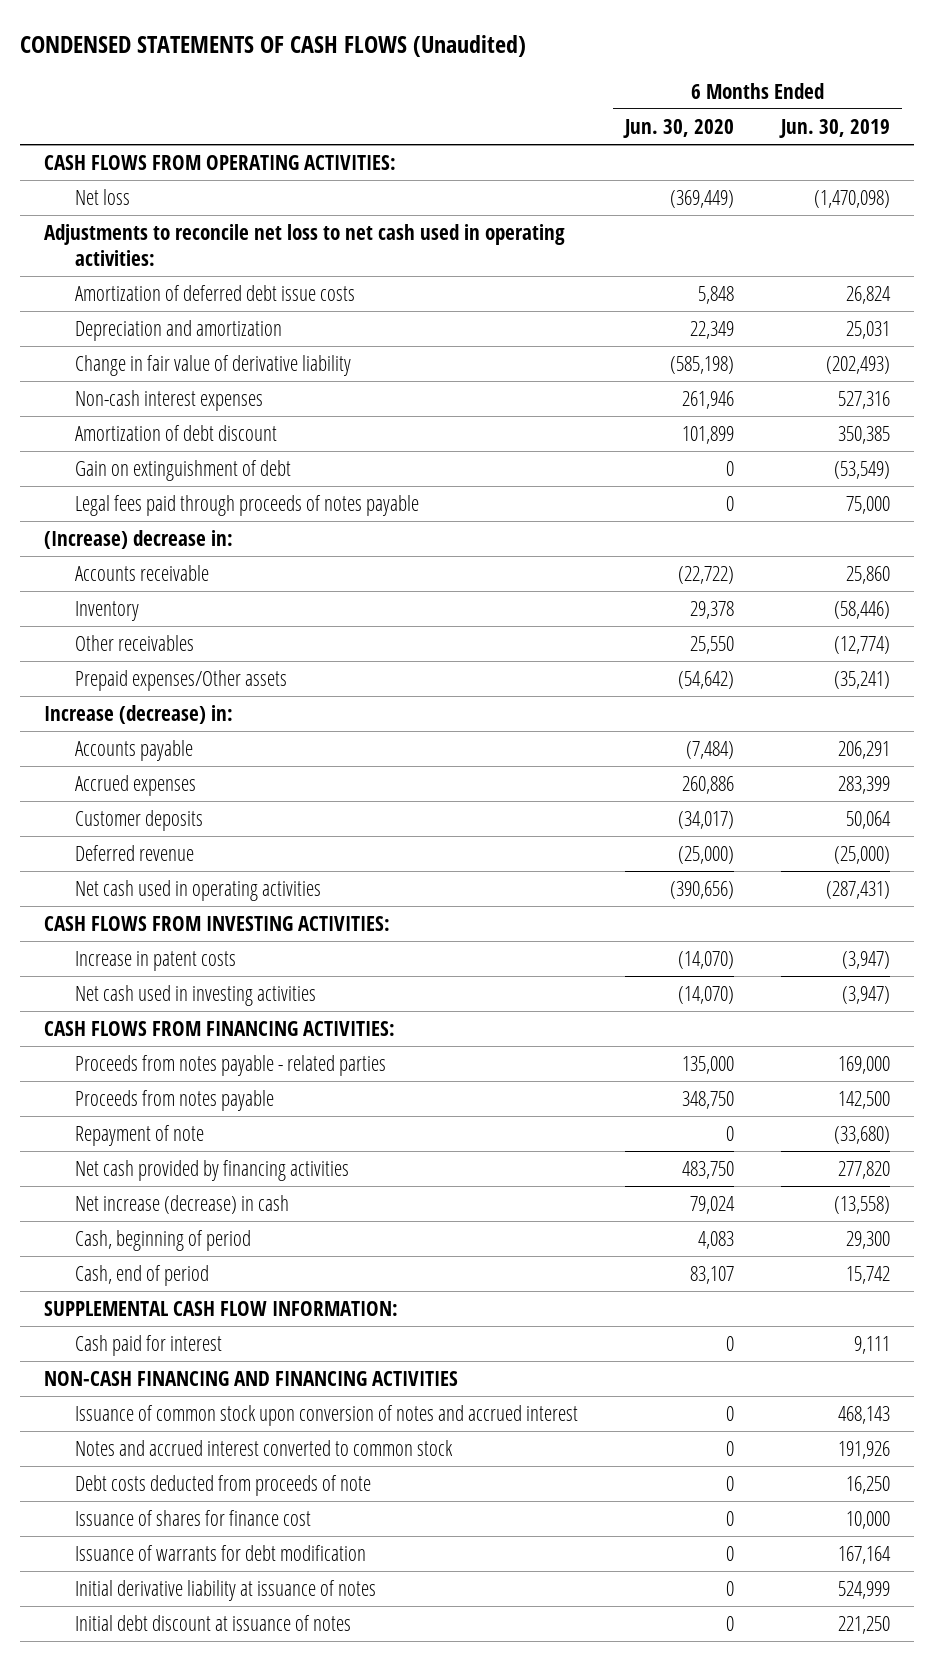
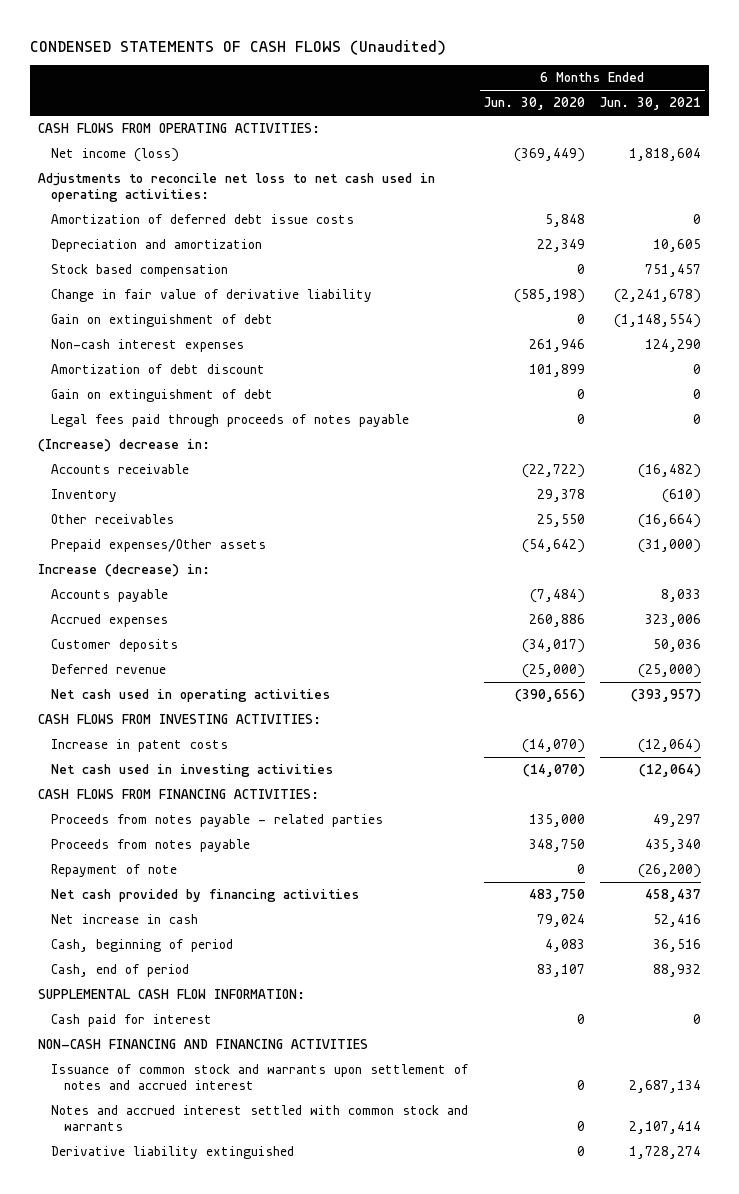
- | 6 Months Ended Jun. 30, 2020 | 6 Months Ended Jun. 30, 2019
+ | 6 Months Ended Jun. 30, 2020 | 6 Months Ended Jun. 30, 2021
- Net loss | (369,449) | (1,470,098)
+ Net income (loss) | (369,449) | 1,818,604
+ Stock based compensation | 0 | 751,457
+ Gain on extinguishment of debt | 0 | (1,148,554)
- Net increase (decrease) in cash | 79,024 | (13,558)
+ Net increase in cash | 79,024 | 52,416
- Issuance of common stock upon conversion of notes and accrued interest | 0 | 468,143
- Notes and accrued interest converted to common stock | 0 | 191,926
- Debt costs deducted from proceeds of note | 0 | 16,250
- Issuance of shares for finance cost | 0 | 10,000
- Issuance of warrants for debt modification | 0 | 167,164
- Initial derivative liability at issuance of notes | 0 | 524,999
- Initial debt discount at issuance of notes | 0 | 221,250
+ Issuance of common stock and warrants upon settlement of notes and accrued interest | 0 | 2,687,134
+ Notes and accrued interest settled with common stock and warrants | 0 | 2,107,414
+ Derivative liability extinguished | 0 | 1,728,274

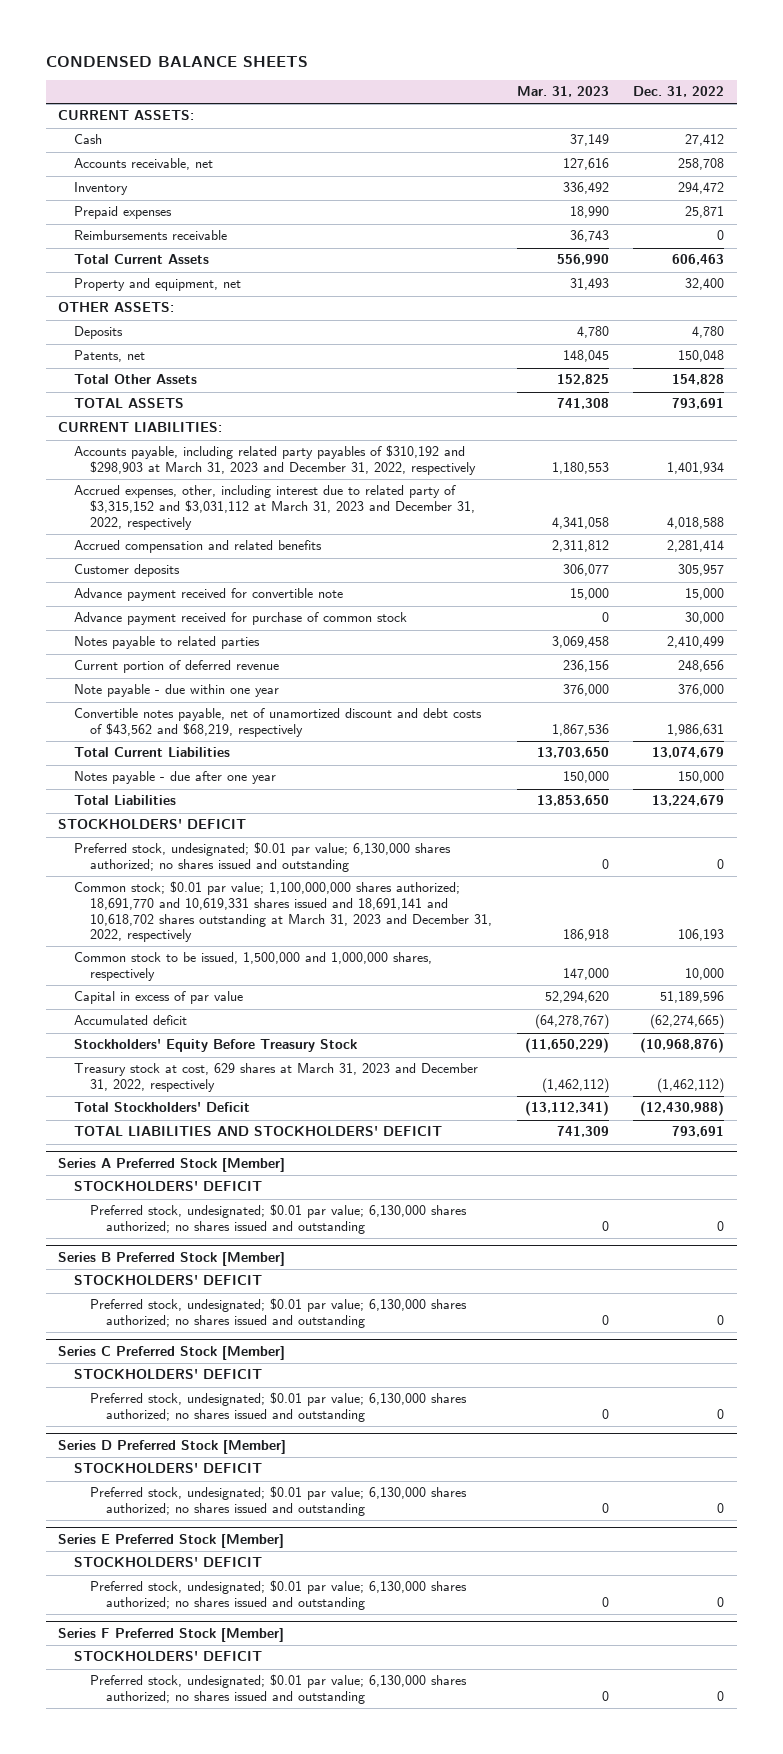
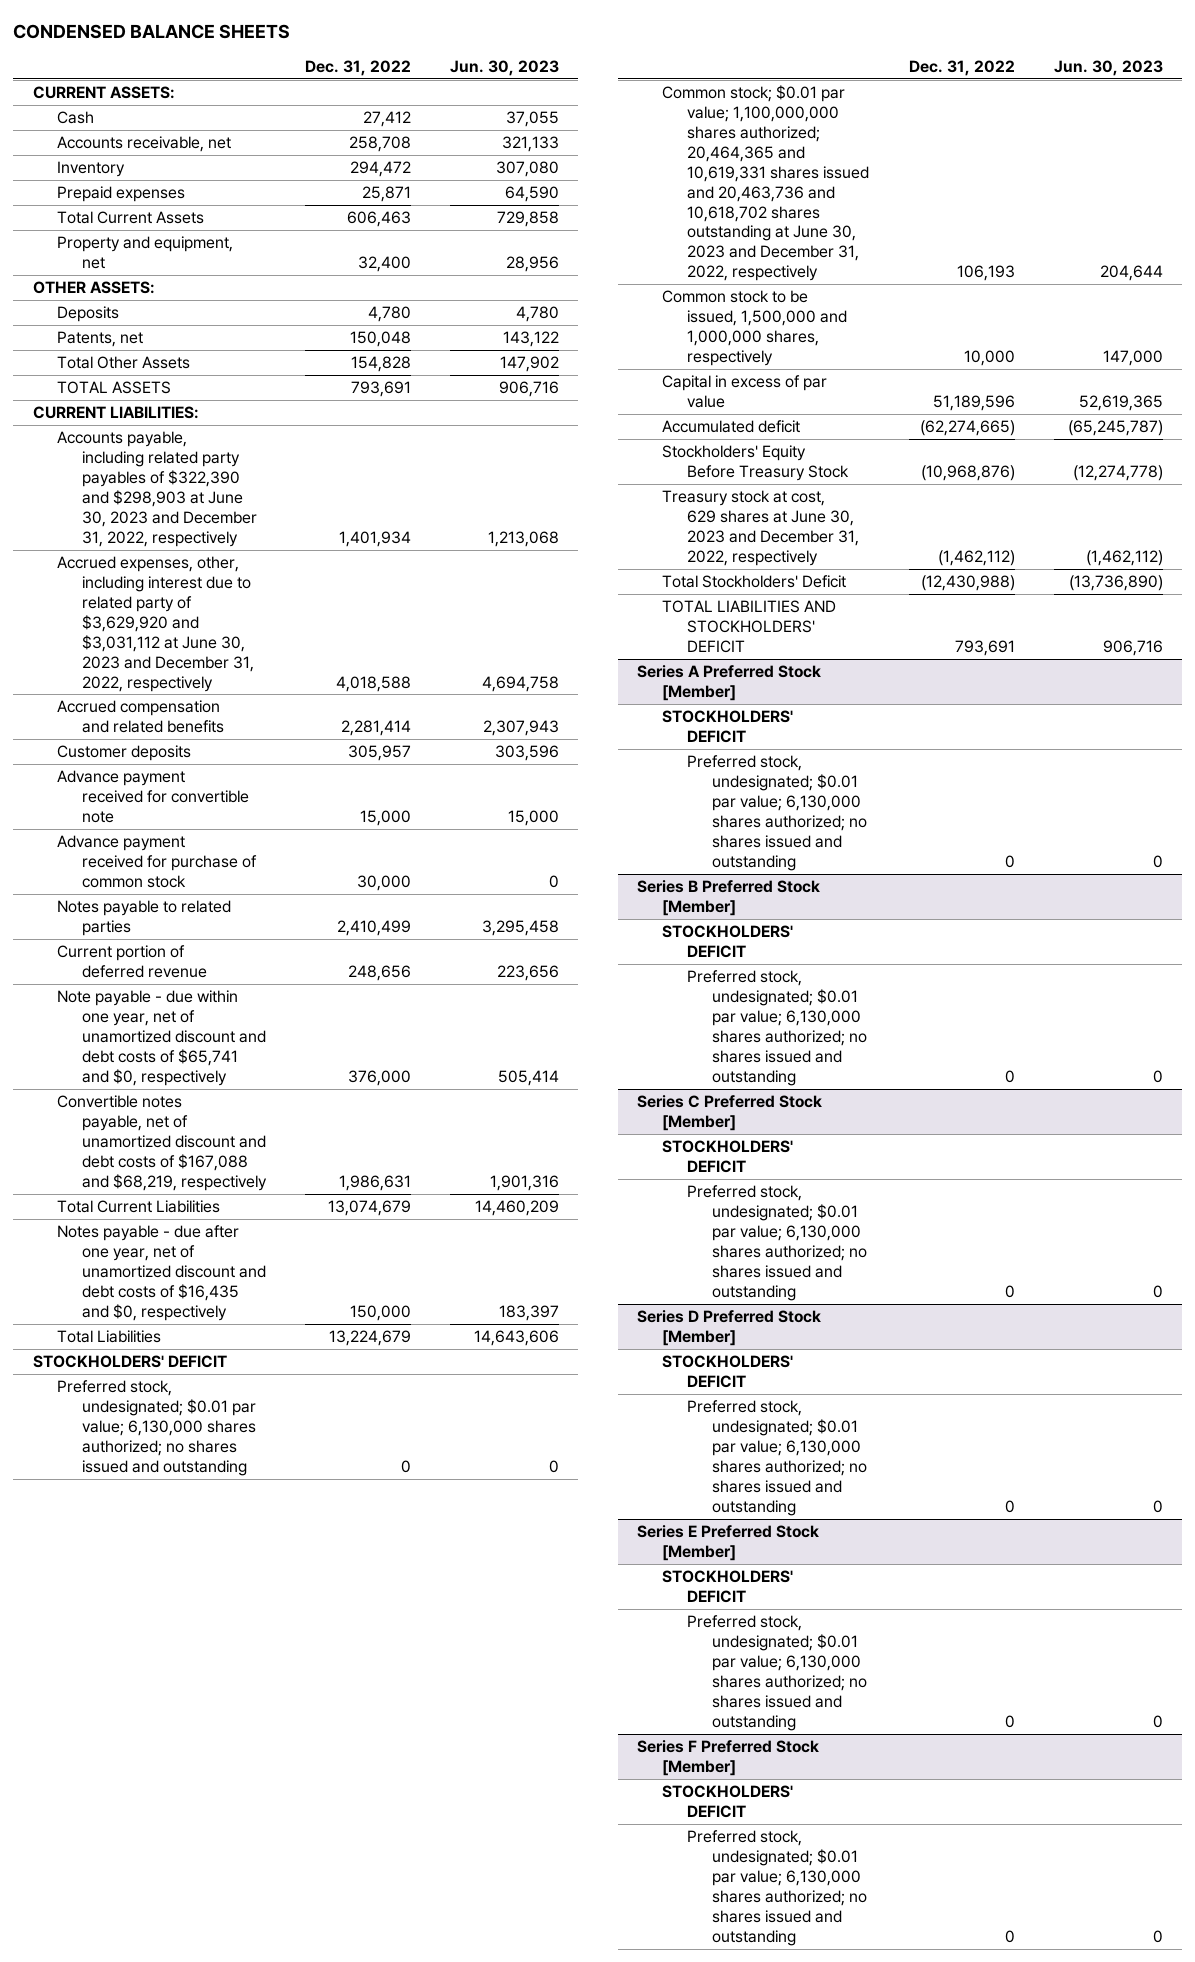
- | Mar. 31, 2023 | Dec. 31, 2022
+ | Dec. 31, 2022 | Jun. 30, 2023
- Reimbursements receivable | 36,743 | 0
- Accounts payable, including related party payables of $310,192 and $298,903 at March 31, 2023 and December 31, 2022, respectively | 1,180,553 | 1,401,934
- Accrued expenses, other, including interest due to related party of $3,315,152 and $3,031,112 at March 31, 2023 and December 31, 2022, respectively | 4,341,058 | 4,018,588
+ Accounts payable, including related party payables of $322,390 and $298,903 at June 30, 2023 and December 31, 2022, respectively | 1,401,934 | 1,213,068
+ Accrued expenses, other, including interest due to related party of $3,629,920 and $3,031,112 at June 30, 2023 and December 31, 2022, respectively | 4,018,588 | 4,694,758
- Note payable - due within one year | 376,000 | 376,000
- Convertible notes payable, net of unamortized discount and debt costs of $43,562 and $68,219, respectively | 1,867,536 | 1,986,631
+ Note payable - due within one year, net of unamortized discount and debt costs of $65,741 and $0, respectively | 376,000 | 505,414
+ Convertible notes payable, net of unamortized discount and debt costs of $167,088 and $68,219, respectively | 1,986,631 | 1,901,316
- Notes payable - due after one year | 150,000 | 150,000
+ Notes payable - due after one year, net of unamortized discount and debt costs of $16,435 and $0, respectively | 150,000 | 183,397
- Common stock; $0.01 par value; 1,100,000,000 shares authorized; 18,691,770 and 10,619,331 shares issued and 18,691,141 and 10,618,702 shares outstanding at March 31, 2023 and December 31, 2022, respectively | 186,918 | 106,193
+ Common stock; $0.01 par value; 1,100,000,000 shares authorized; 20,464,365 and 10,619,331 shares issued and 20,463,736 and 10,618,702 shares outstanding at June 30, 2023 and December 31, 2022, respectively | 106,193 | 204,644
- Treasury stock at cost, 629 shares at March 31, 2023 and December 31, 2022, respectively | (1,462,112) | (1,462,112)
+ Treasury stock at cost, 629 shares at June 30, 2023 and December 31, 2022, respectively | (1,462,112) | (1,462,112)

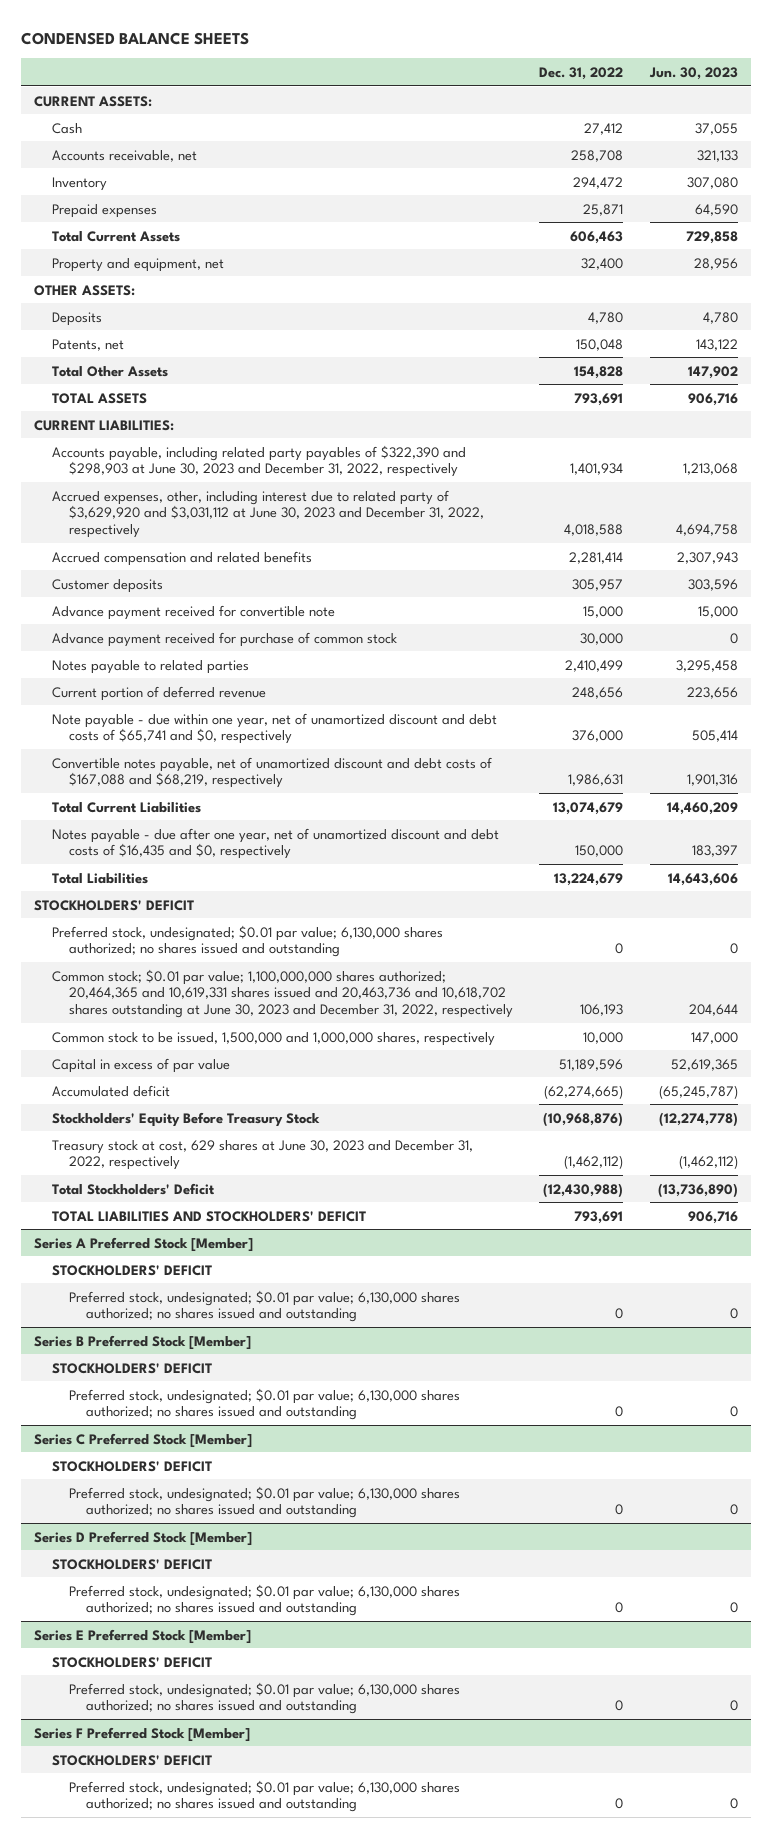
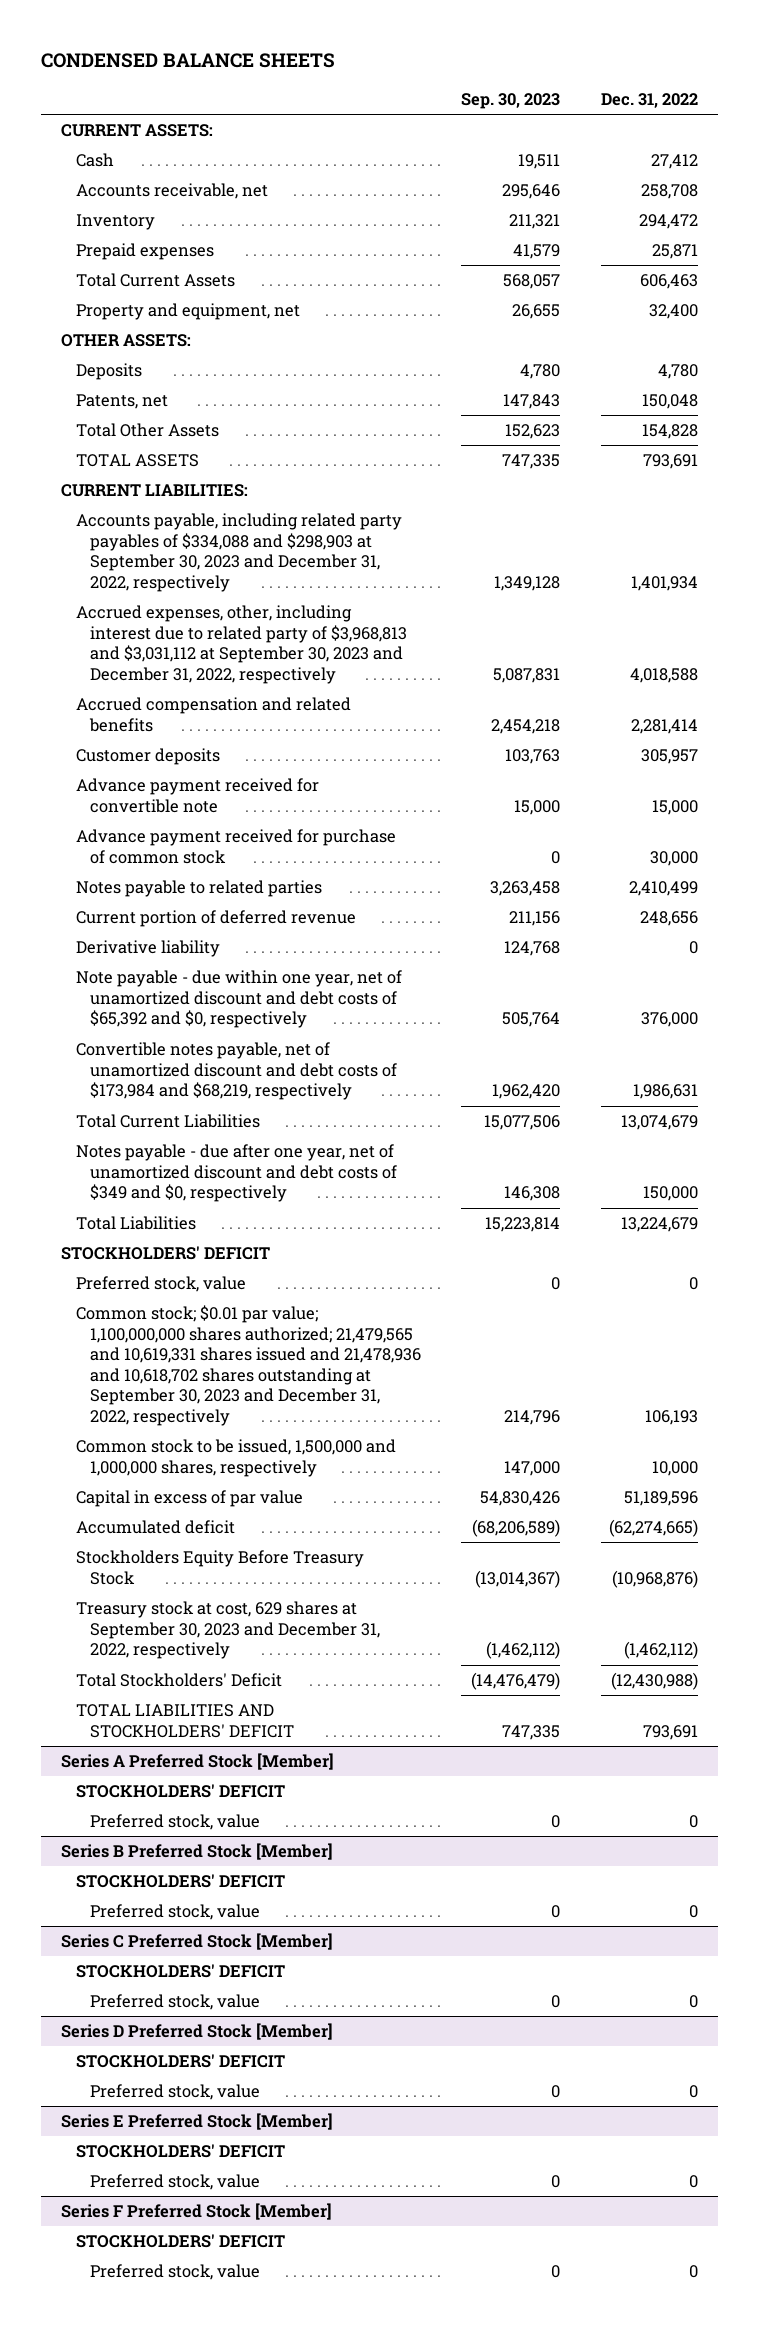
- | Dec. 31, 2022 | Jun. 30, 2023
+ | Sep. 30, 2023 | Dec. 31, 2022
- Accounts payable, including related party payables of $322,390 and $298,903 at June 30, 2023 and December 31, 2022, respectively | 1,401,934 | 1,213,068
- Accrued expenses, other, including interest due to related party of $3,629,920 and $3,031,112 at June 30, 2023 and December 31, 2022, respectively | 4,018,588 | 4,694,758
+ Accounts payable, including related party payables of $334,088 and $298,903 at September 30, 2023 and December 31, 2022, respectively | 1,349,128 | 1,401,934
+ Accrued expenses, other, including interest due to related party of $3,968,813 and $3,031,112 at September 30, 2023 and December 31, 2022, respectively | 5,087,831 | 4,018,588
- Note payable - due within one year, net of unamortized discount and debt costs of $65,741 and $0, respectively | 376,000 | 505,414
- Convertible notes payable, net of unamortized discount and debt costs of $167,088 and $68,219, respectively | 1,986,631 | 1,901,316
+ Derivative liability | 124,768 | 0
+ Note payable - due within one year, net of unamortized discount and debt costs of $65,392 and $0, respectively | 505,764 | 376,000
+ Convertible notes payable, net of unamortized discount and debt costs of $173,984 and $68,219, respectively | 1,962,420 | 1,986,631
- Notes payable - due after one year, net of unamortized discount and debt costs of $16,435 and $0, respectively | 150,000 | 183,397
+ Notes payable - due after one year, net of unamortized discount and debt costs of $349 and $0, respectively | 146,308 | 150,000
- Preferred stock, undesignated; $0.01 par value; 6,130,000 shares authorized; no shares issued and outstanding | 0 | 0
- Common stock; $0.01 par value; 1,100,000,000 shares authorized; 20,464,365 and 10,619,331 shares issued and 20,463,736 and 10,618,702 shares outstanding at June 30, 2023 and December 31, 2022, respectively | 106,193 | 204,644
+ Preferred stock, value | 0 | 0
+ Common stock; $0.01 par value; 1,100,000,000 shares authorized; 21,479,565 and 10,619,331 shares issued and 21,478,936 and 10,618,702 shares outstanding at September 30, 2023 and December 31, 2022, respectively | 214,796 | 106,193
- Stockholders' Equity Before Treasury Stock | (10,968,876) | (12,274,778)
- Treasury stock at cost, 629 shares at June 30, 2023 and December 31, 2022, respectively | (1,462,112) | (1,462,112)
+ Stockholders Equity Before Treasury Stock | (13,014,367) | (10,968,876)
+ Treasury stock at cost, 629 shares at September 30, 2023 and December 31, 2022, respectively | (1,462,112) | (1,462,112)
@ Series A Preferred Stock [Member]
- Preferred stock, undesignated; $0.01 par value; 6,130,000 shares authorized; no shares issued and outstanding | 0 | 0
+ Preferred stock, value | 0 | 0
@ Series B Preferred Stock [Member]
- Preferred stock, undesignated; $0.01 par value; 6,130,000 shares authorized; no shares issued and outstanding | 0 | 0
+ Preferred stock, value | 0 | 0
@ Series C Preferred Stock [Member]
- Preferred stock, undesignated; $0.01 par value; 6,130,000 shares authorized; no shares issued and outstanding | 0 | 0
+ Preferred stock, value | 0 | 0
@ Series D Preferred Stock [Member]
- Preferred stock, undesignated; $0.01 par value; 6,130,000 shares authorized; no shares issued and outstanding | 0 | 0
+ Preferred stock, value | 0 | 0
@ Series E Preferred Stock [Member]
- Preferred stock, undesignated; $0.01 par value; 6,130,000 shares authorized; no shares issued and outstanding | 0 | 0
+ Preferred stock, value | 0 | 0
@ Series F Preferred Stock [Member]
- Preferred stock, undesignated; $0.01 par value; 6,130,000 shares authorized; no shares issued and outstanding | 0 | 0
+ Preferred stock, value | 0 | 0

